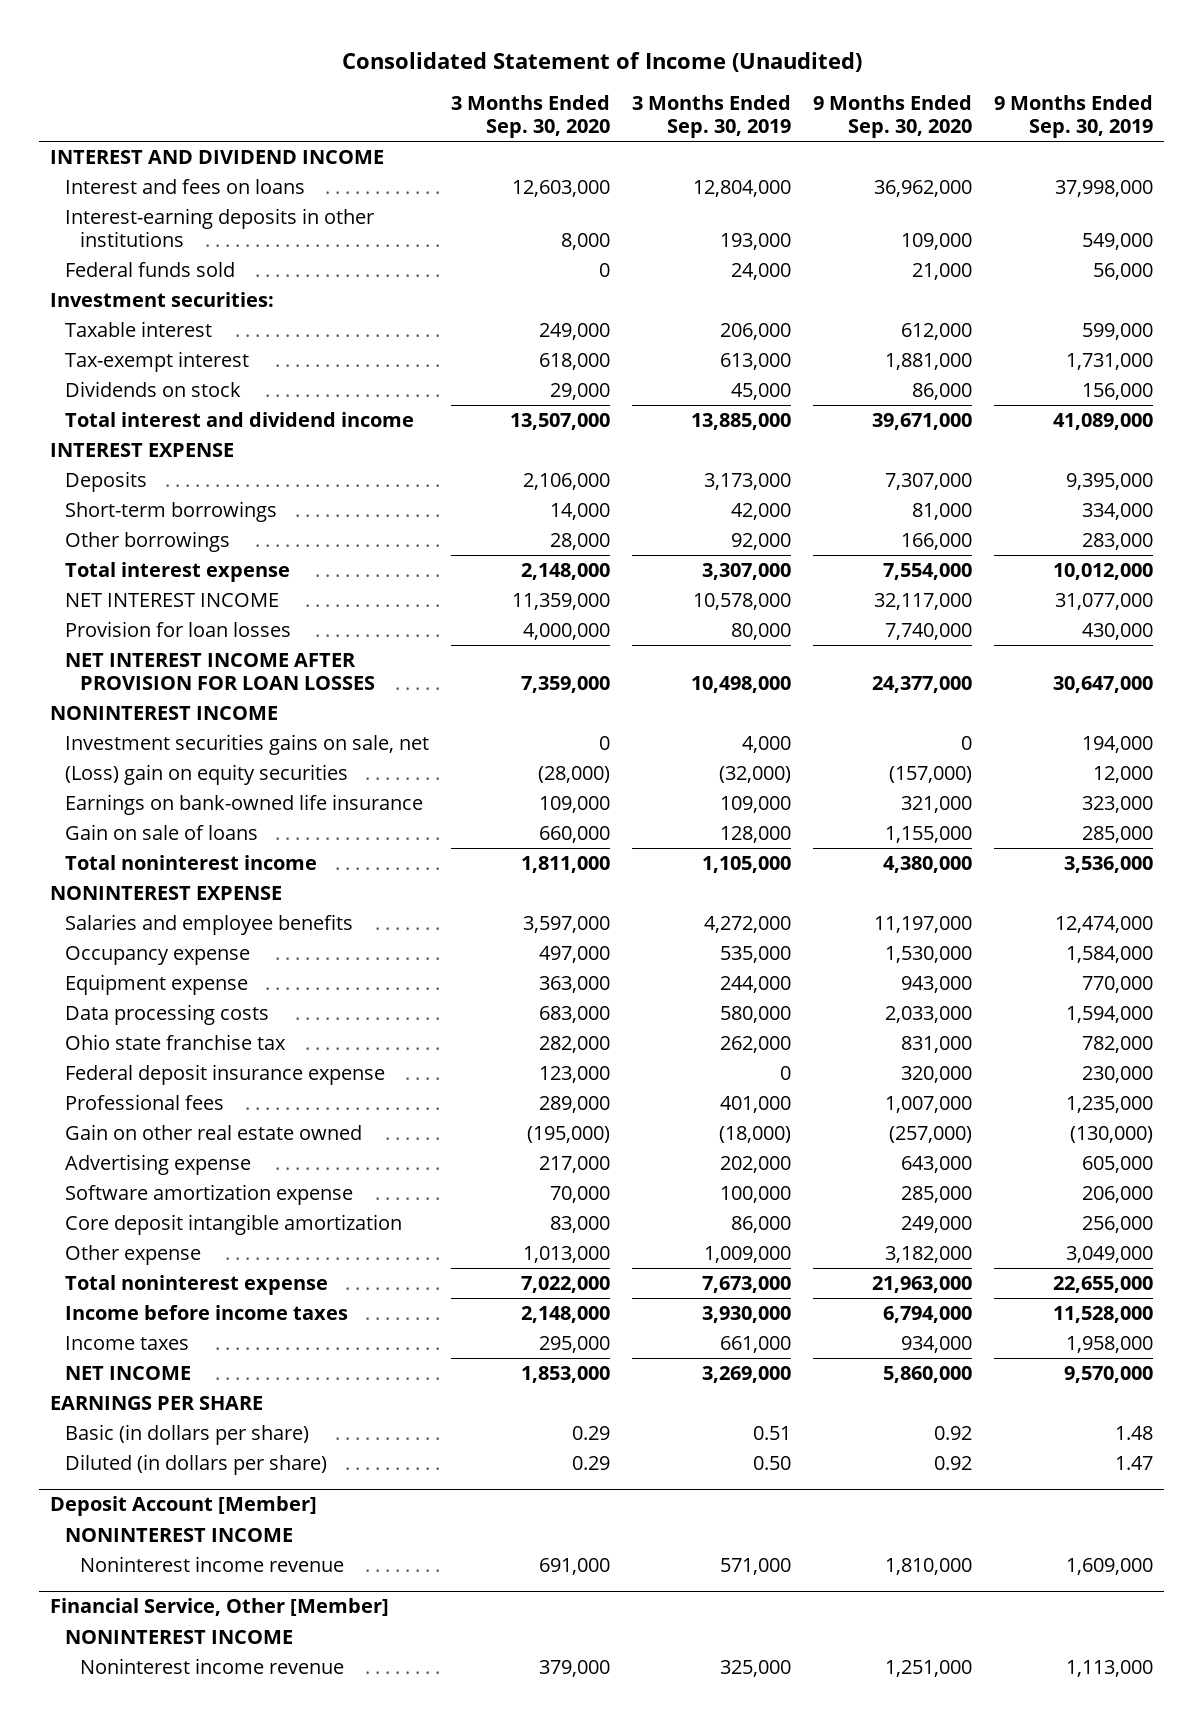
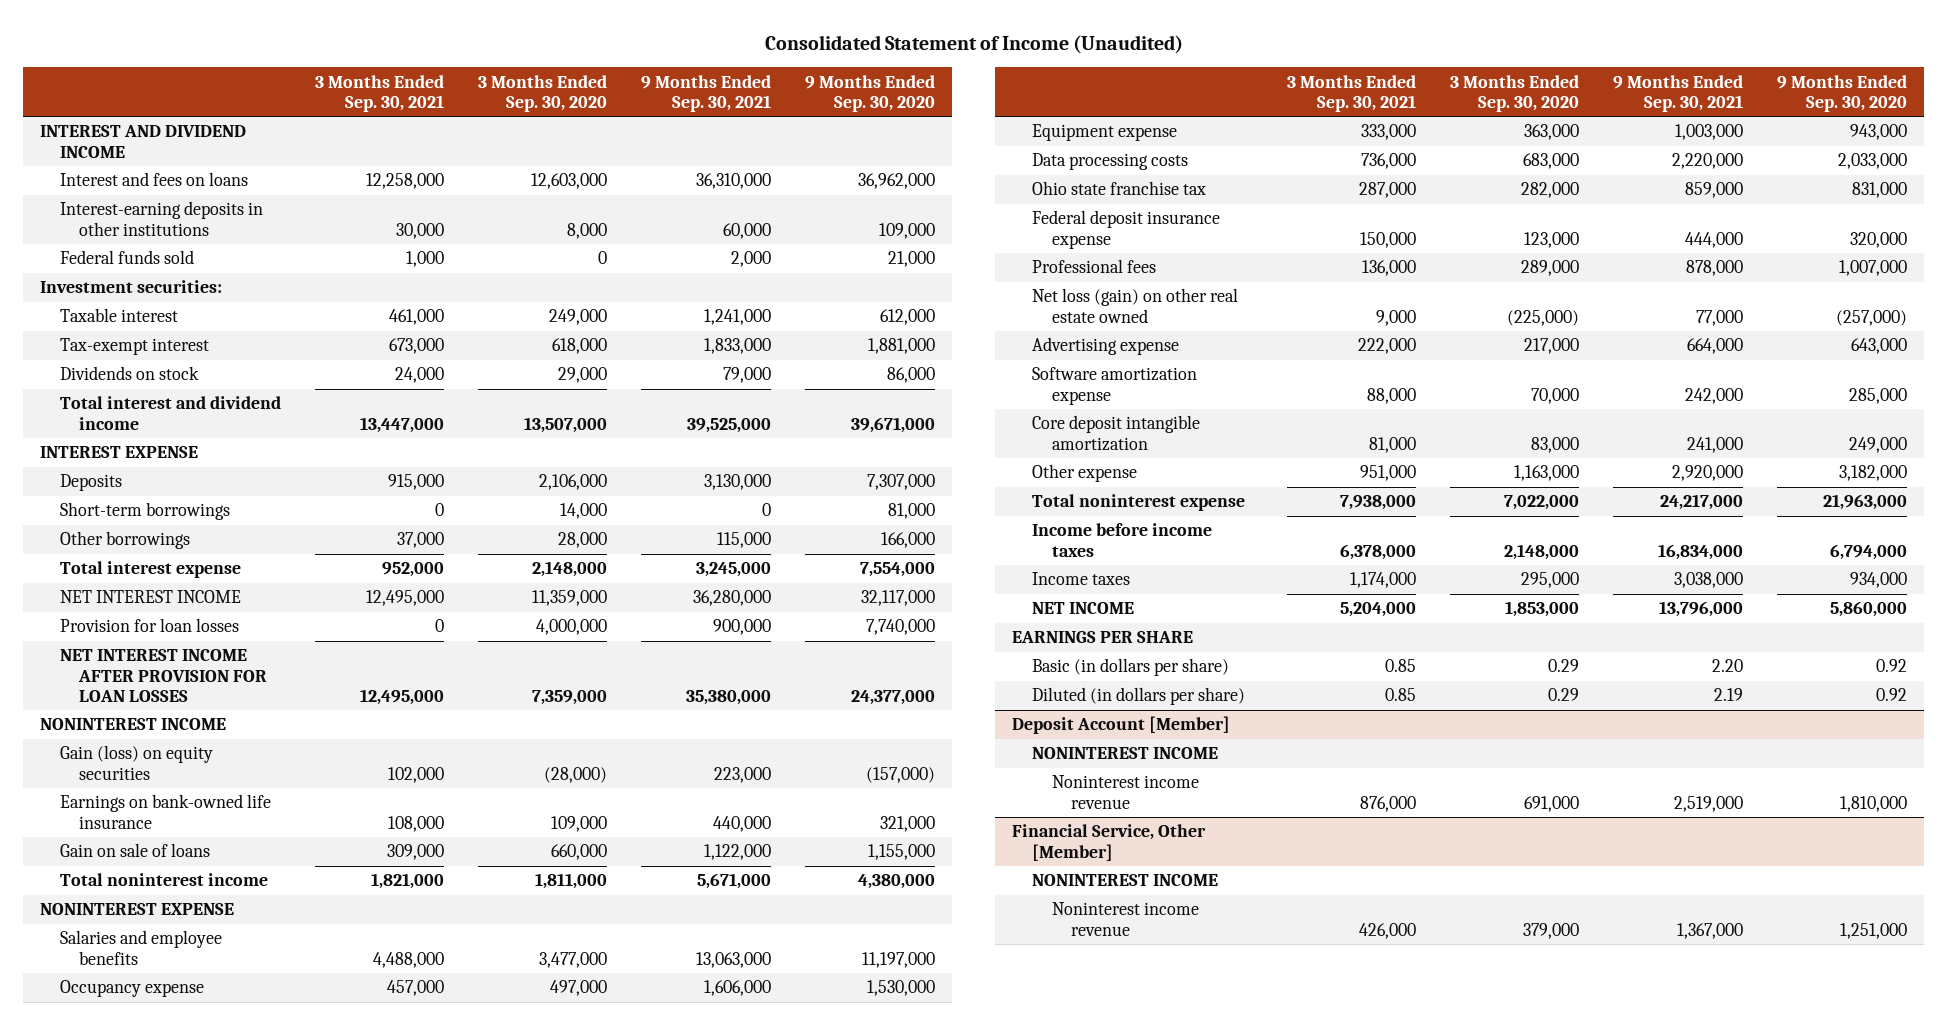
- | 3 Months Ended Sep. 30, 2020 | 3 Months Ended Sep. 30, 2019 | 9 Months Ended Sep. 30, 2020 | 9 Months Ended Sep. 30, 2019
+ | 3 Months Ended Sep. 30, 2021 | 3 Months Ended Sep. 30, 2020 | 9 Months Ended Sep. 30, 2021 | 9 Months Ended Sep. 30, 2020
- Investment securities gains on sale, net | 0 | 4,000 | 0 | 194,000
- (Loss) gain on equity securities | (28,000) | (32,000) | (157,000) | 12,000
+ Gain (loss) on equity securities | 102,000 | (28,000) | 223,000 | (157,000)
- Salaries and employee benefits | 3,597,000 | 4,272,000 | 11,197,000 | 12,474,000
+ Salaries and employee benefits | 4,488,000 | 3,477,000 | 13,063,000 | 11,197,000
- Gain on other real estate owned | (195,000) | (18,000) | (257,000) | (130,000)
+ Net loss (gain) on other real estate owned | 9,000 | (225,000) | 77,000 | (257,000)
- Other expense | 1,013,000 | 1,009,000 | 3,182,000 | 3,049,000
+ Other expense | 951,000 | 1,163,000 | 2,920,000 | 3,182,000

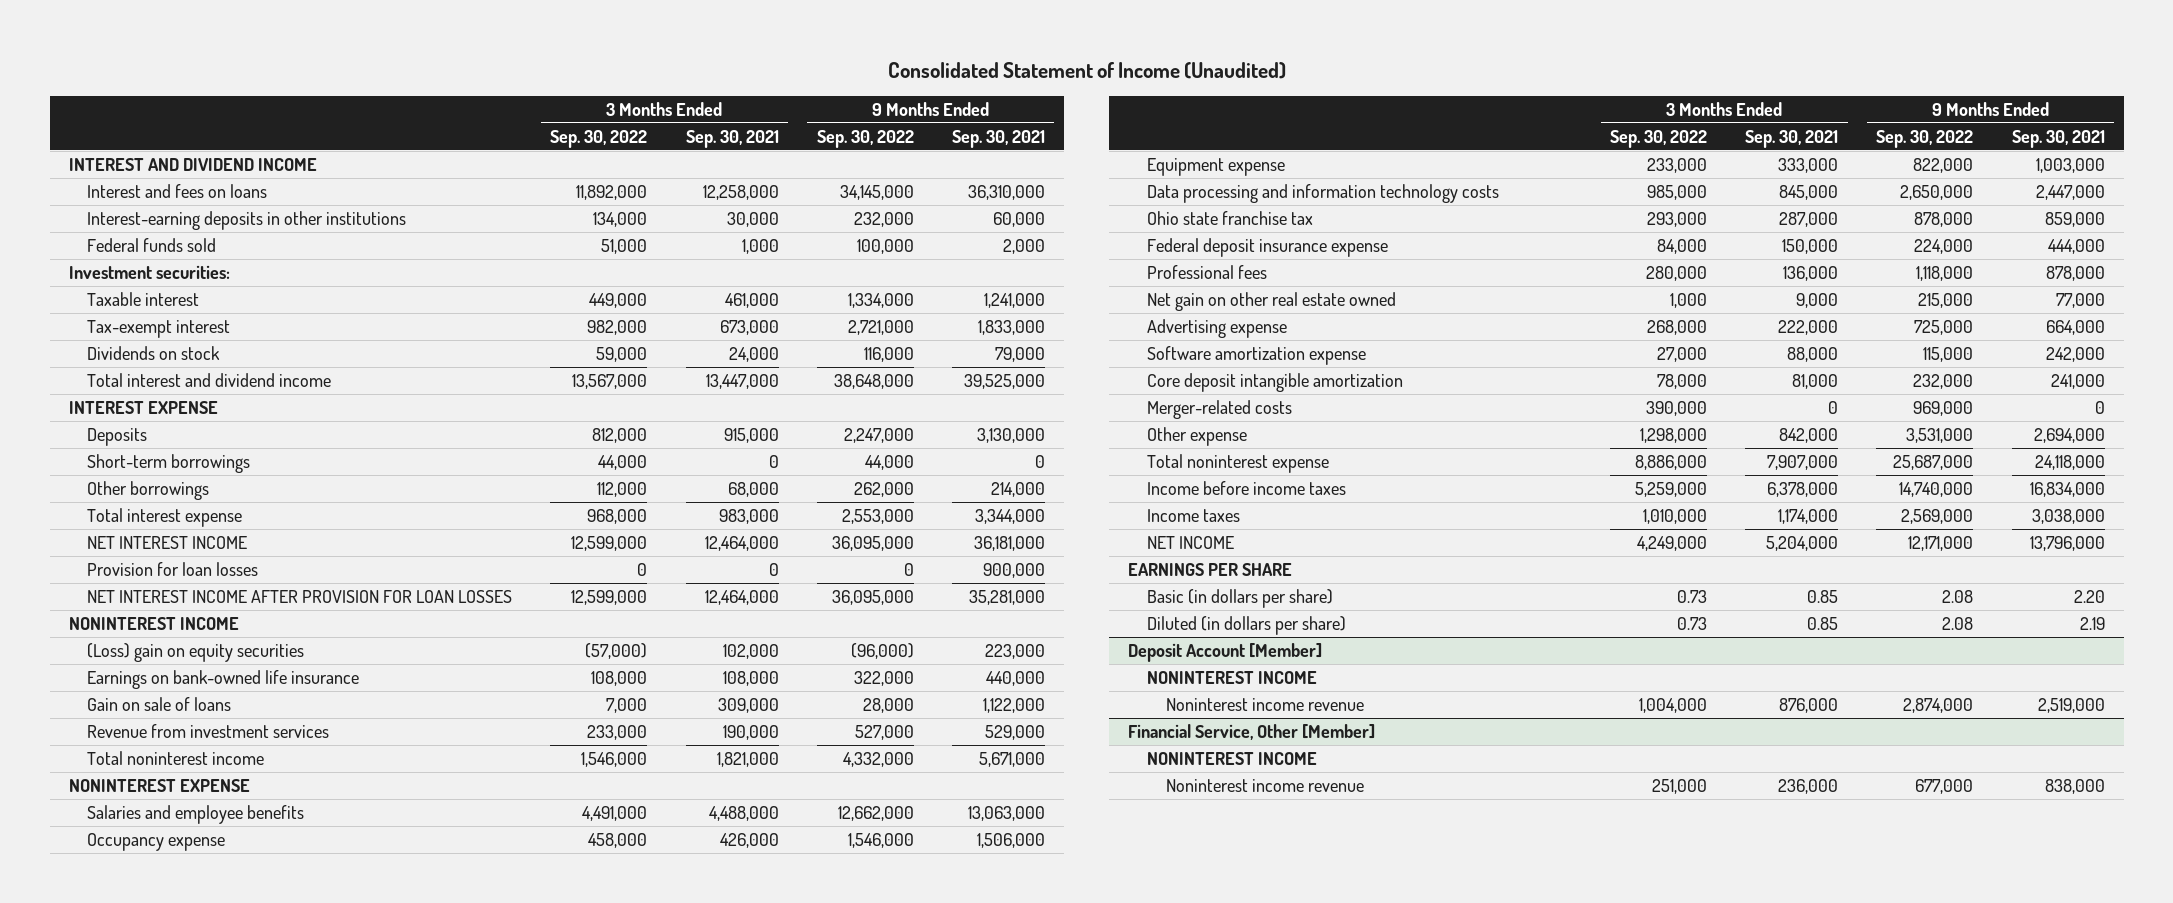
- | 3 Months Ended Sep. 30, 2021 | 3 Months Ended Sep. 30, 2020 | 9 Months Ended Sep. 30, 2021 | 9 Months Ended Sep. 30, 2020
+ | 3 Months Ended Sep. 30, 2022 | 3 Months Ended Sep. 30, 2021 | 9 Months Ended Sep. 30, 2022 | 9 Months Ended Sep. 30, 2021
- Other borrowings | 37,000 | 28,000 | 115,000 | 166,000
- Total interest expense | 952,000 | 2,148,000 | 3,245,000 | 7,554,000
- NET INTEREST INCOME | 12,495,000 | 11,359,000 | 36,280,000 | 32,117,000
+ Other borrowings | 112,000 | 68,000 | 262,000 | 214,000
+ Total interest expense | 968,000 | 983,000 | 2,553,000 | 3,344,000
+ NET INTEREST INCOME | 12,599,000 | 12,464,000 | 36,095,000 | 36,181,000
- NET INTEREST INCOME AFTER PROVISION FOR LOAN LOSSES | 12,495,000 | 7,359,000 | 35,380,000 | 24,377,000
+ NET INTEREST INCOME AFTER PROVISION FOR LOAN LOSSES | 12,599,000 | 12,464,000 | 36,095,000 | 35,281,000
- Gain (loss) on equity securities | 102,000 | (28,000) | 223,000 | (157,000)
+ (Loss) gain on equity securities | (57,000) | 102,000 | (96,000) | 223,000
+ Revenue from investment services | 233,000 | 190,000 | 527,000 | 529,000
- Occupancy expense | 457,000 | 497,000 | 1,606,000 | 1,530,000
+ Occupancy expense | 458,000 | 426,000 | 1,546,000 | 1,506,000
- Data processing costs | 736,000 | 683,000 | 2,220,000 | 2,033,000
+ Data processing and information technology costs | 985,000 | 845,000 | 2,650,000 | 2,447,000
- Net loss (gain) on other real estate owned | 9,000 | (225,000) | 77,000 | (257,000)
+ Net gain on other real estate owned | 1,000 | 9,000 | 215,000 | 77,000
- Other expense | 951,000 | 1,163,000 | 2,920,000 | 3,182,000
- Total noninterest expense | 7,938,000 | 7,022,000 | 24,217,000 | 21,963,000
+ Merger-related costs | 390,000 | 0 | 969,000 | 0
+ Other expense | 1,298,000 | 842,000 | 3,531,000 | 2,694,000
+ Total noninterest expense | 8,886,000 | 7,907,000 | 25,687,000 | 24,118,000
@ Financial Service, Other [Member]
- Noninterest income revenue | 426,000 | 379,000 | 1,367,000 | 1,251,000
+ Noninterest income revenue | 251,000 | 236,000 | 677,000 | 838,000

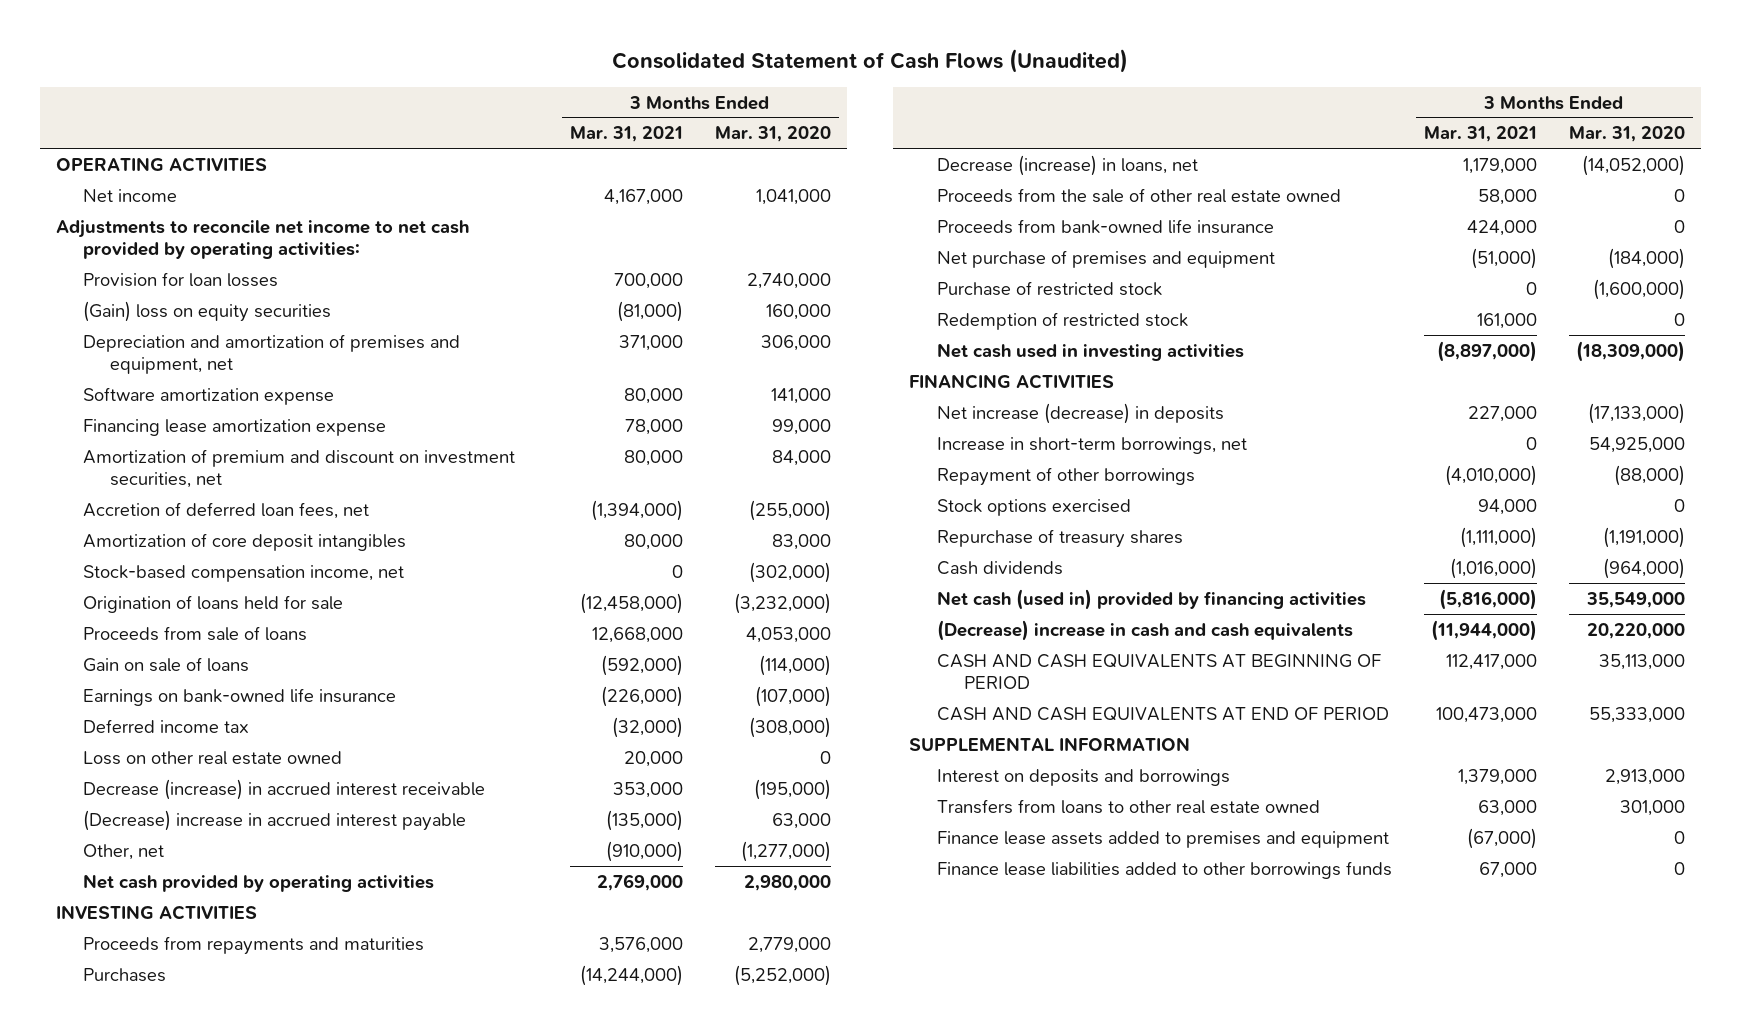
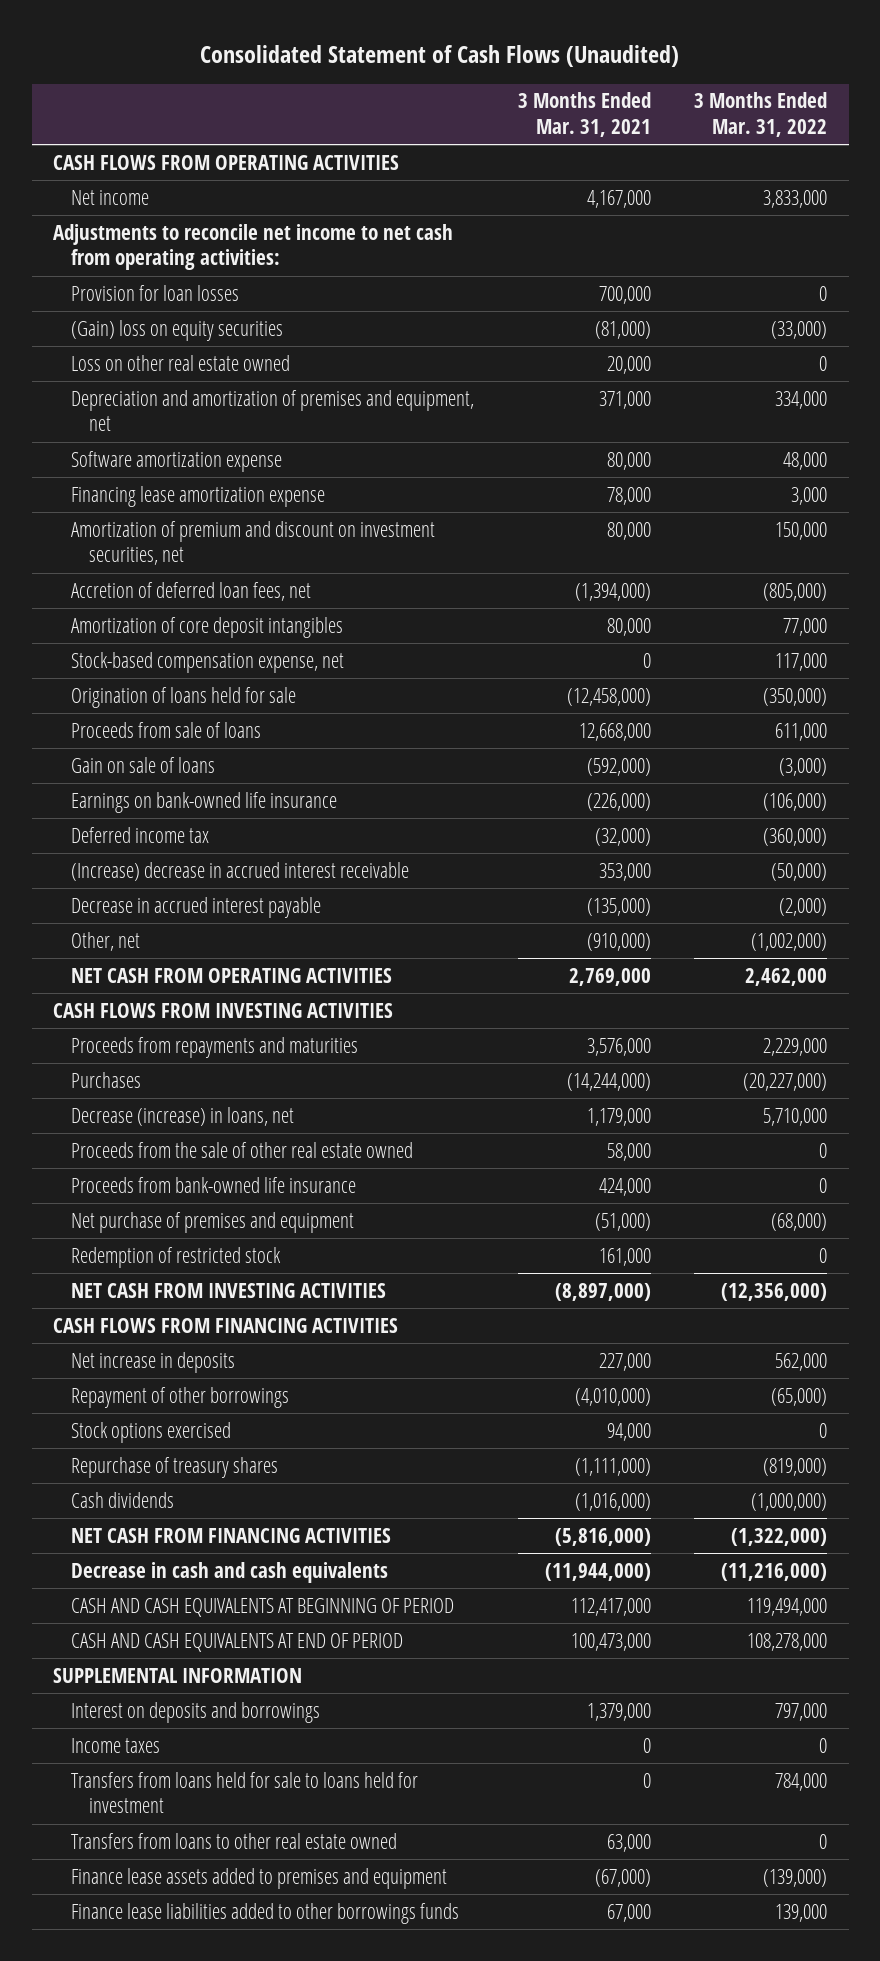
- | 3 Months Ended Mar. 31, 2021 | 3 Months Ended Mar. 31, 2020
+ | 3 Months Ended Mar. 31, 2021 | 3 Months Ended Mar. 31, 2022
- OPERATING ACTIVITIES
+ CASH FLOWS FROM OPERATING ACTIVITIES
- Adjustments to reconcile net income to net cash provided by operating activities:
+ Adjustments to reconcile net income to net cash from operating activities:
moved up: Loss on other real estate owned | 20,000 | 0
- Stock-based compensation income, net | 0 | (302,000)
+ Stock-based compensation expense, net | 0 | 117,000
- Decrease (increase) in accrued interest receivable | 353,000 | (195,000)
- (Decrease) increase in accrued interest payable | (135,000) | 63,000
+ (Increase) decrease in accrued interest receivable | 353,000 | (50,000)
+ Decrease in accrued interest payable | (135,000) | (2,000)
- Net cash provided by operating activities | 2,769,000 | 2,980,000
- INVESTING ACTIVITIES
+ NET CASH FROM OPERATING ACTIVITIES | 2,769,000 | 2,462,000
+ CASH FLOWS FROM INVESTING ACTIVITIES
- Purchase of restricted stock | 0 | (1,600,000)
- Net cash used in investing activities | (8,897,000) | (18,309,000)
- FINANCING ACTIVITIES
- Net increase (decrease) in deposits | 227,000 | (17,133,000)
- Increase in short-term borrowings, net | 0 | 54,925,000
+ NET CASH FROM INVESTING ACTIVITIES | (8,897,000) | (12,356,000)
+ CASH FLOWS FROM FINANCING ACTIVITIES
+ Net increase in deposits | 227,000 | 562,000
- Net cash (used in) provided by financing activities | (5,816,000) | 35,549,000
- (Decrease) increase in cash and cash equivalents | (11,944,000) | 20,220,000
+ NET CASH FROM FINANCING ACTIVITIES | (5,816,000) | (1,322,000)
+ Decrease in cash and cash equivalents | (11,944,000) | (11,216,000)
+ Income taxes | 0 | 0
+ Transfers from loans held for sale to loans held for investment | 0 | 784,000

